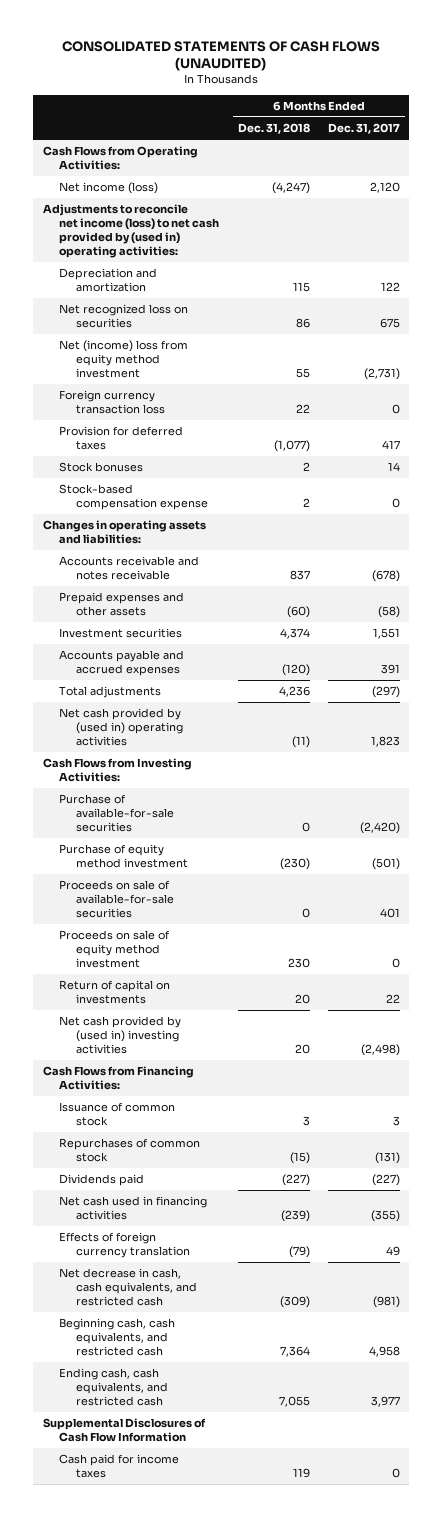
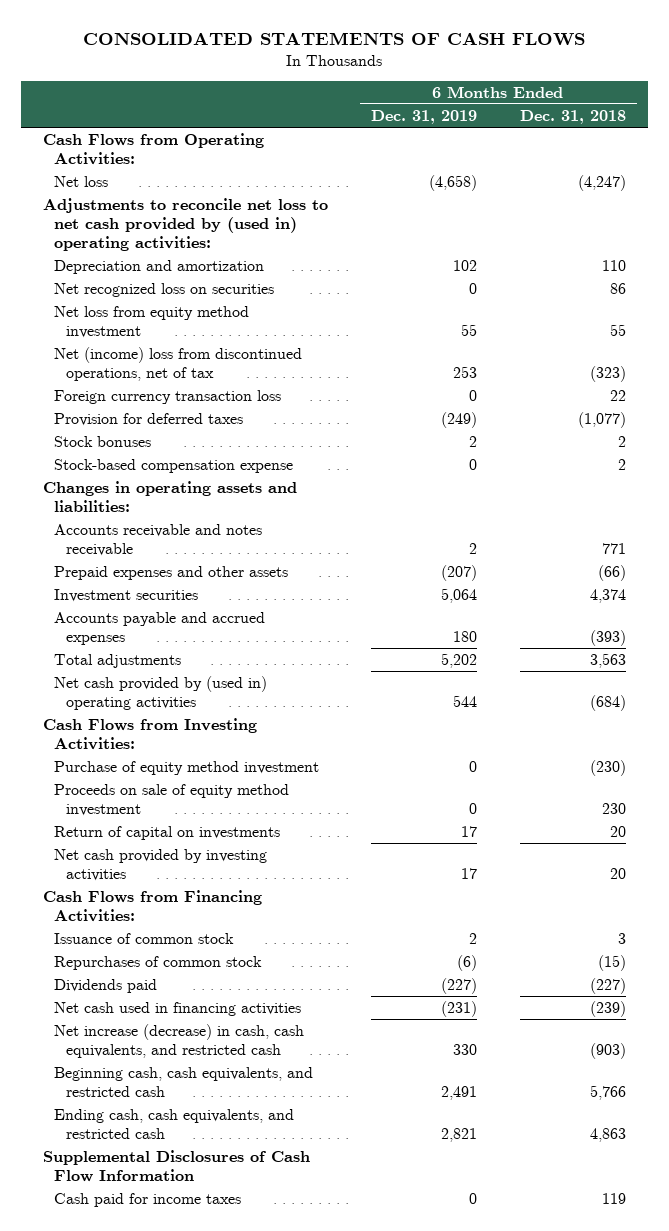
- CONSOLIDATED STATEMENTS OF CASH FLOWS (UNAUDITED)
+ CONSOLIDATED STATEMENTS OF CASH FLOWS
- | 6 Months Ended Dec. 31, 2018 | 6 Months Ended Dec. 31, 2017
+ | 6 Months Ended Dec. 31, 2019 | 6 Months Ended Dec. 31, 2018
- Net income (loss) | (4,247) | 2,120
- Adjustments to reconcile net income (loss) to net cash provided by (used in) operating activities:
- Depreciation and amortization | 115 | 122
+ Net loss | (4,658) | (4,247)
+ Adjustments to reconcile net loss to net cash provided by (used in) operating activities:
+ Depreciation and amortization | 102 | 110
- Net (income) loss from equity method investment | 55 | (2,731)
+ Net loss from equity method investment | 55 | 55
+ Net (income) loss from discontinued operations, net of tax | 253 | (323)
- Accounts receivable and notes receivable | 837 | (678)
- Prepaid expenses and other assets | (60) | (58)
+ Accounts receivable and notes receivable | 2 | 771
+ Prepaid expenses and other assets | (207) | (66)
- Accounts payable and accrued expenses | (120) | 391
- Total adjustments | 4,236 | (297)
- Net cash provided by (used in) operating activities | (11) | 1,823
+ Accounts payable and accrued expenses | 180 | (393)
+ Total adjustments | 5,202 | 3,563
+ Net cash provided by (used in) operating activities | 544 | (684)
- Purchase of available-for-sale securities | 0 | (2,420)
- Proceeds on sale of available-for-sale securities | 0 | 401
- Net cash provided by (used in) investing activities | 20 | (2,498)
+ Net cash provided by investing activities | 17 | 20
- Effects of foreign currency translation | (79) | 49
- Net decrease in cash, cash equivalents, and restricted cash | (309) | (981)
- Beginning cash, cash equivalents, and restricted cash | 7,364 | 4,958
- Ending cash, cash equivalents, and restricted cash | 7,055 | 3,977
+ Net increase (decrease) in cash, cash equivalents, and restricted cash | 330 | (903)
+ Beginning cash, cash equivalents, and restricted cash | 2,491 | 5,766
+ Ending cash, cash equivalents, and restricted cash | 2,821 | 4,863

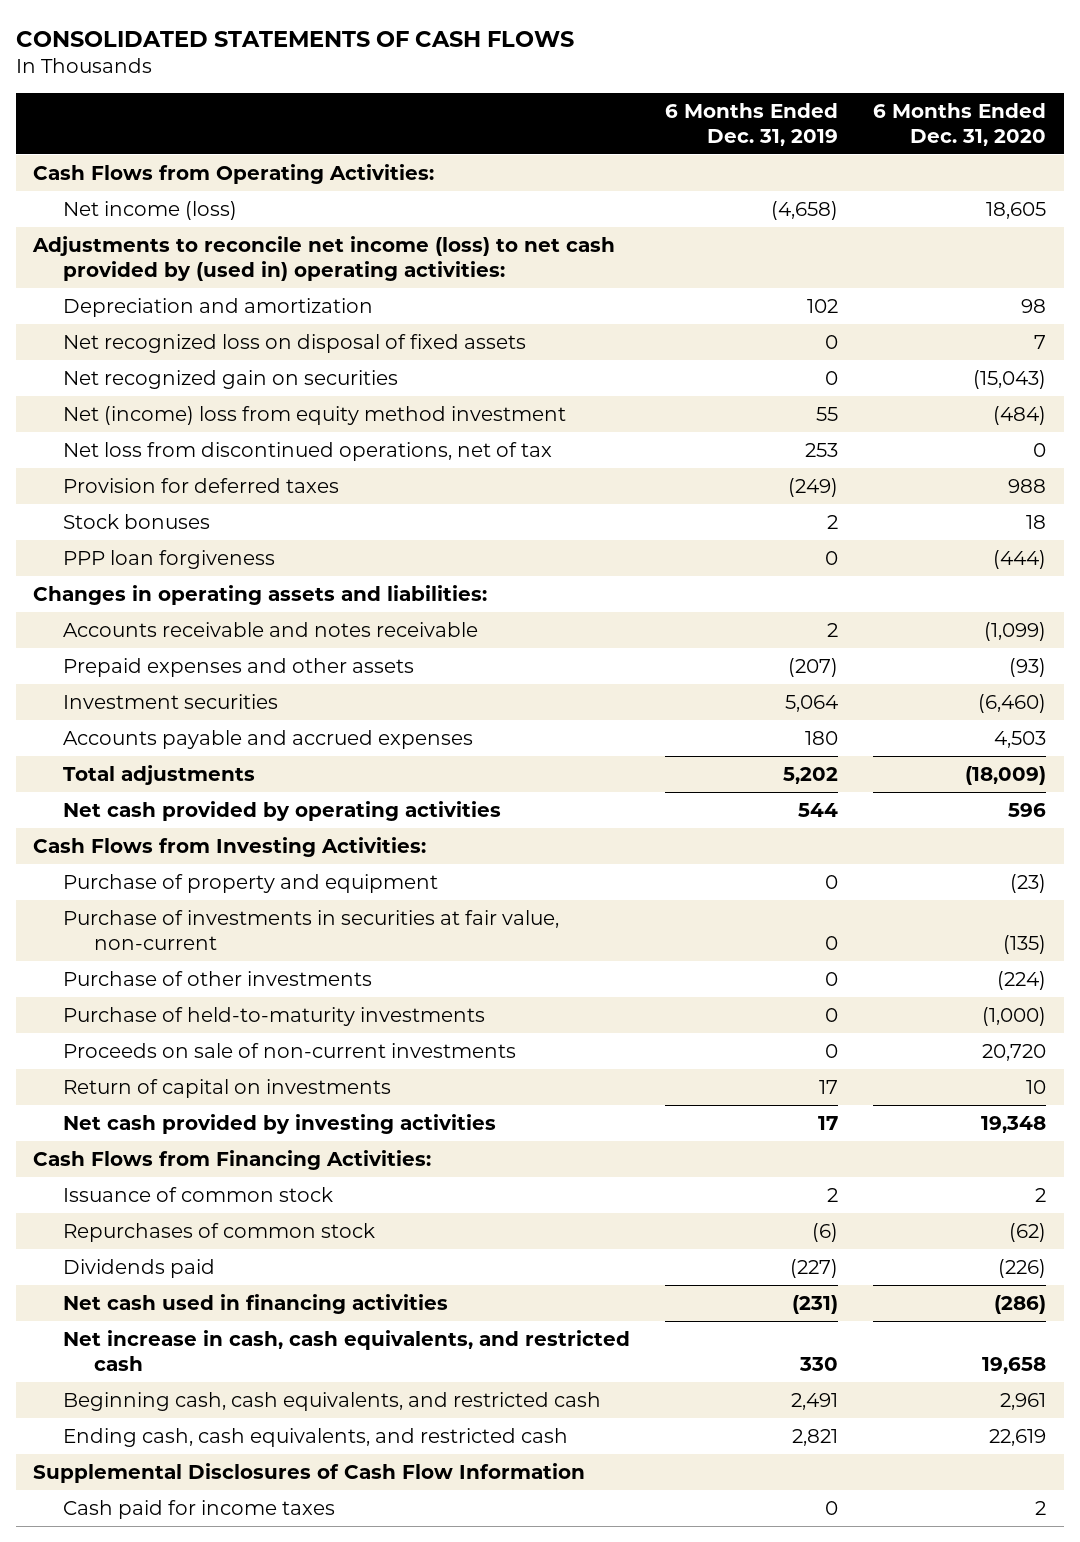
- | 6 Months Ended Dec. 31, 2019 | 6 Months Ended Dec. 31, 2018
+ | 6 Months Ended Dec. 31, 2019 | 6 Months Ended Dec. 31, 2020
- Net loss | (4,658) | (4,247)
- Adjustments to reconcile net loss to net cash provided by (used in) operating activities:
+ Net income (loss) | (4,658) | 18,605
+ Adjustments to reconcile net income (loss) to net cash provided by (used in) operating activities:
- Net recognized loss on securities | 0 | 86
- Net loss from equity method investment | 55 | 55
- Net (income) loss from discontinued operations, net of tax | 253 | (323)
- Foreign currency transaction loss | 0 | 22
+ Net recognized loss on disposal of fixed assets | 0 | 7
+ Net recognized gain on securities | 0 | (15,043)
+ Net (income) loss from equity method investment | 55 | (484)
+ Net loss from discontinued operations, net of tax | 253 | 0
- Stock-based compensation expense | 0 | 2
+ PPP loan forgiveness | 0 | (444)
- Net cash provided by (used in) operating activities | 544 | (684)
+ Net cash provided by operating activities | 544 | 596
- Purchase of equity method investment | 0 | (230)
- Proceeds on sale of equity method investment | 0 | 230
+ Purchase of property and equipment | 0 | (23)
+ Purchase of investments in securities at fair value, non-current | 0 | (135)
+ Purchase of other investments | 0 | (224)
+ Purchase of held-to-maturity investments | 0 | (1,000)
+ Proceeds on sale of non-current investments | 0 | 20,720
- Net increase (decrease) in cash, cash equivalents, and restricted cash | 330 | (903)
+ Net increase in cash, cash equivalents, and restricted cash | 330 | 19,658

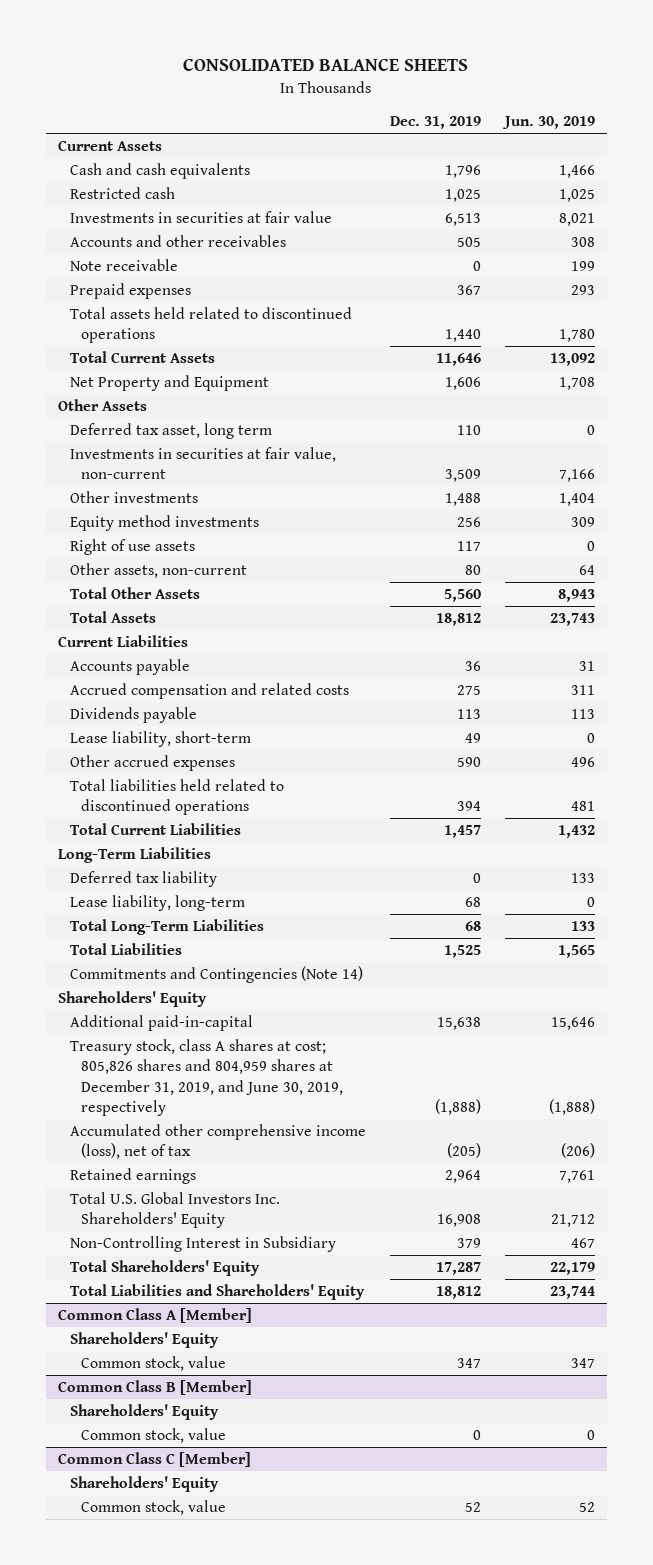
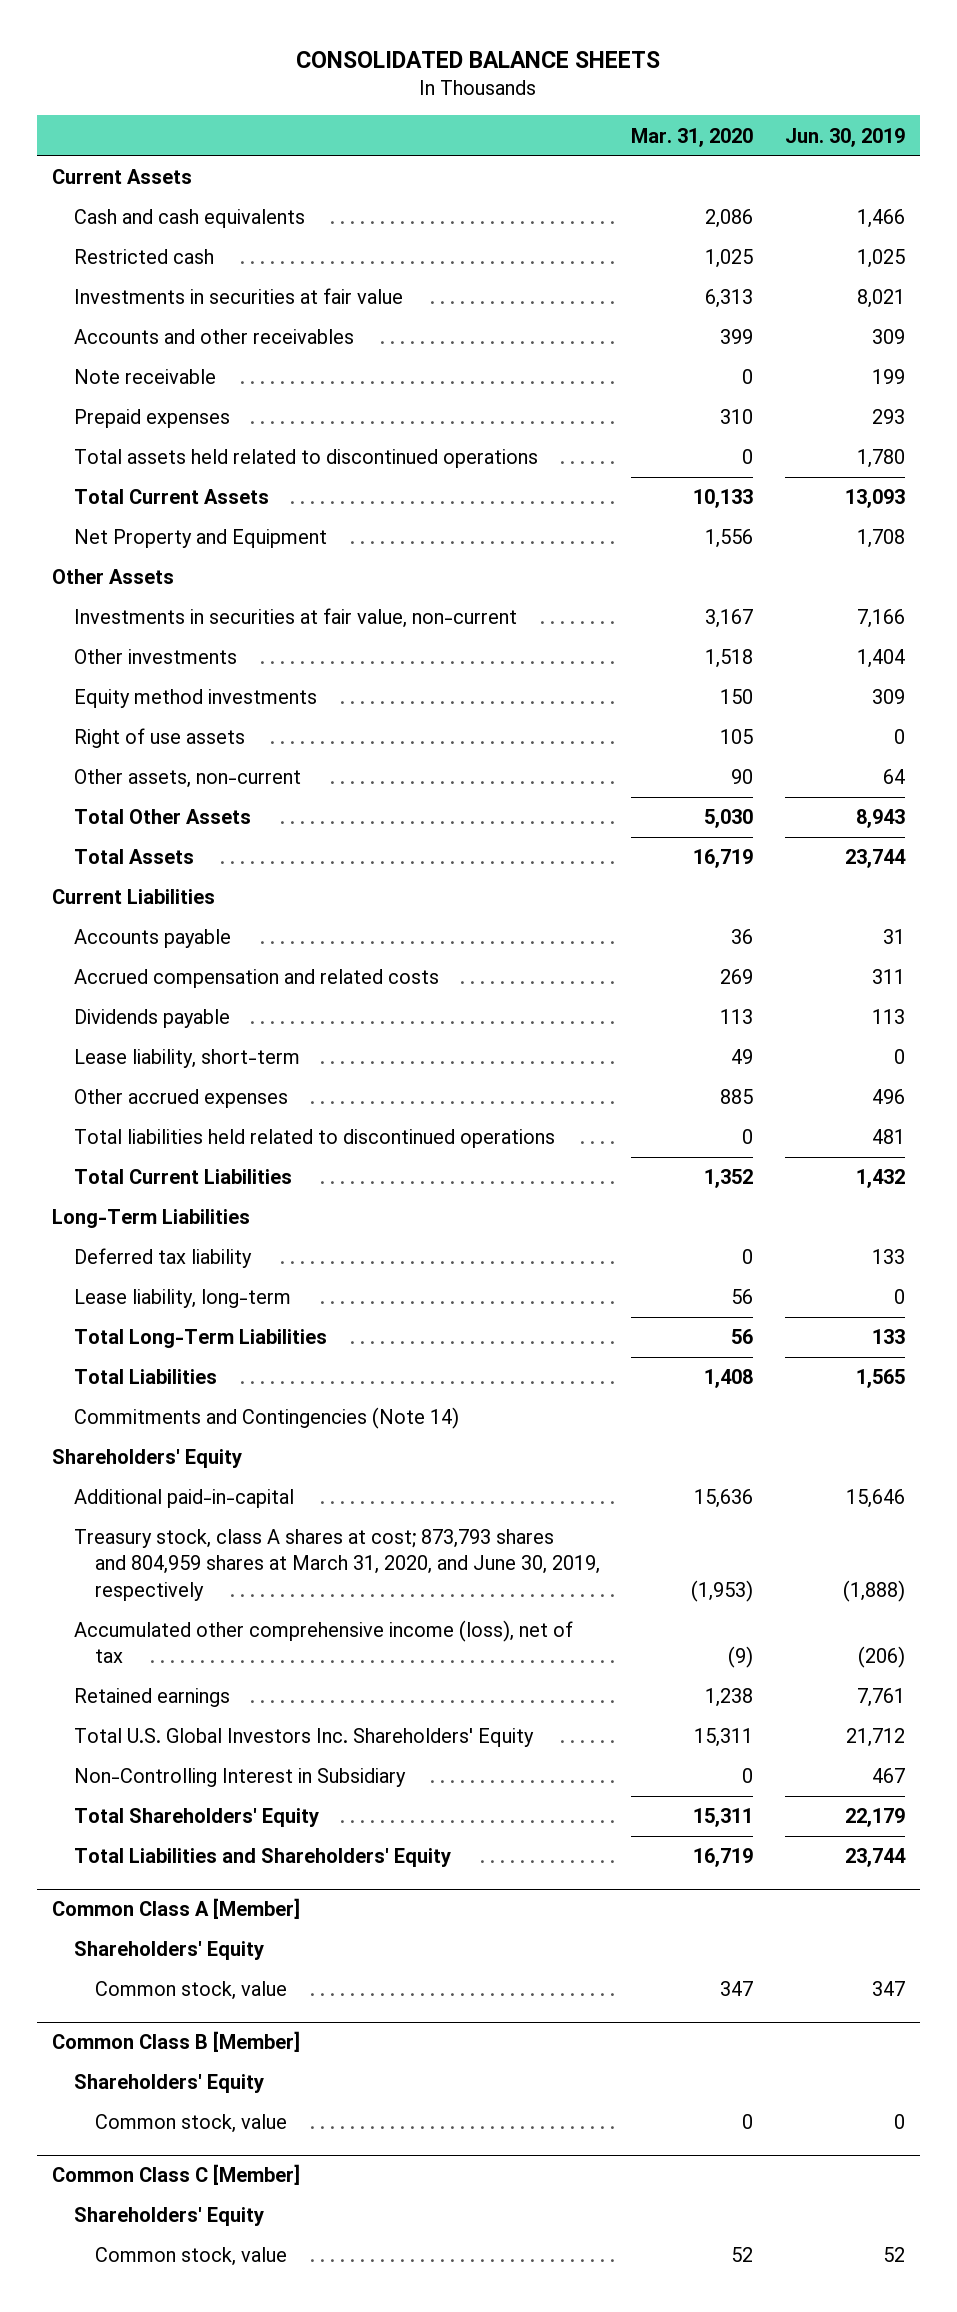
- | Dec. 31, 2019 | Jun. 30, 2019
+ | Mar. 31, 2020 | Jun. 30, 2019
- Accounts and other receivables | 505 | 308
+ Accounts and other receivables | 399 | 309
- Total Current Assets | 11,646 | 13,092
+ Total Current Assets | 10,133 | 13,093
- Deferred tax asset, long term | 110 | 0
- Total Assets | 18,812 | 23,743
+ Total Assets | 16,719 | 23,744
- Treasury stock, class A shares at cost; 805,826 shares and 804,959 shares at December 31, 2019, and June 30, 2019, respectively | (1,888) | (1,888)
+ Treasury stock, class A shares at cost; 873,793 shares and 804,959 shares at March 31, 2020, and June 30, 2019, respectively | (1,953) | (1,888)

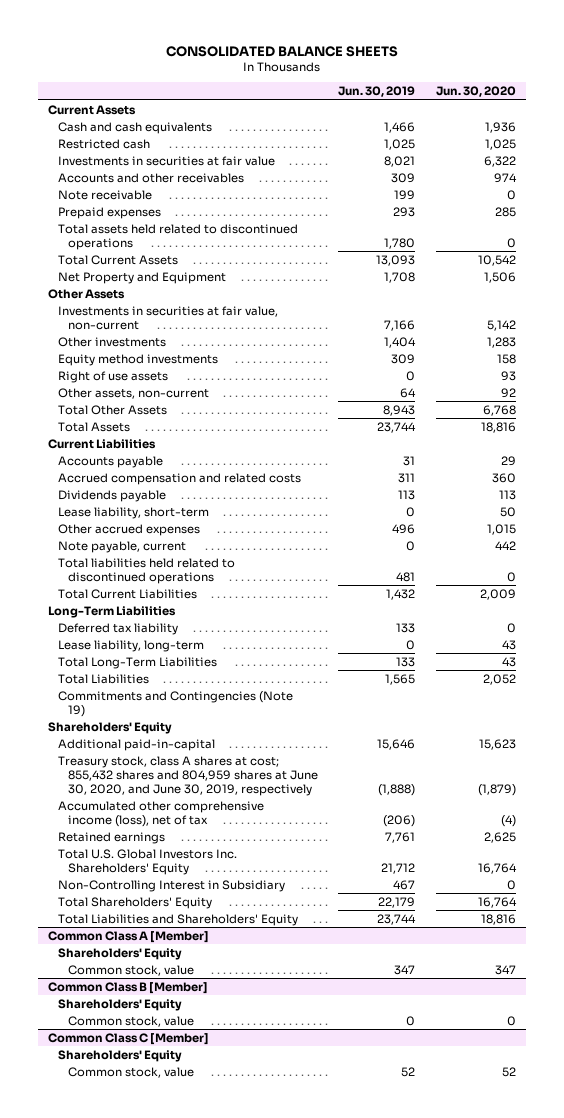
- | Mar. 31, 2020 | Jun. 30, 2019
+ | Jun. 30, 2019 | Jun. 30, 2020
+ Note payable, current | 0 | 442
- Commitments and Contingencies (Note 14)
+ Commitments and Contingencies (Note 19)
- Treasury stock, class A shares at cost; 873,793 shares and 804,959 shares at March 31, 2020, and June 30, 2019, respectively | (1,953) | (1,888)
+ Treasury stock, class A shares at cost; 855,432 shares and 804,959 shares at June 30, 2020, and June 30, 2019, respectively | (1,888) | (1,879)

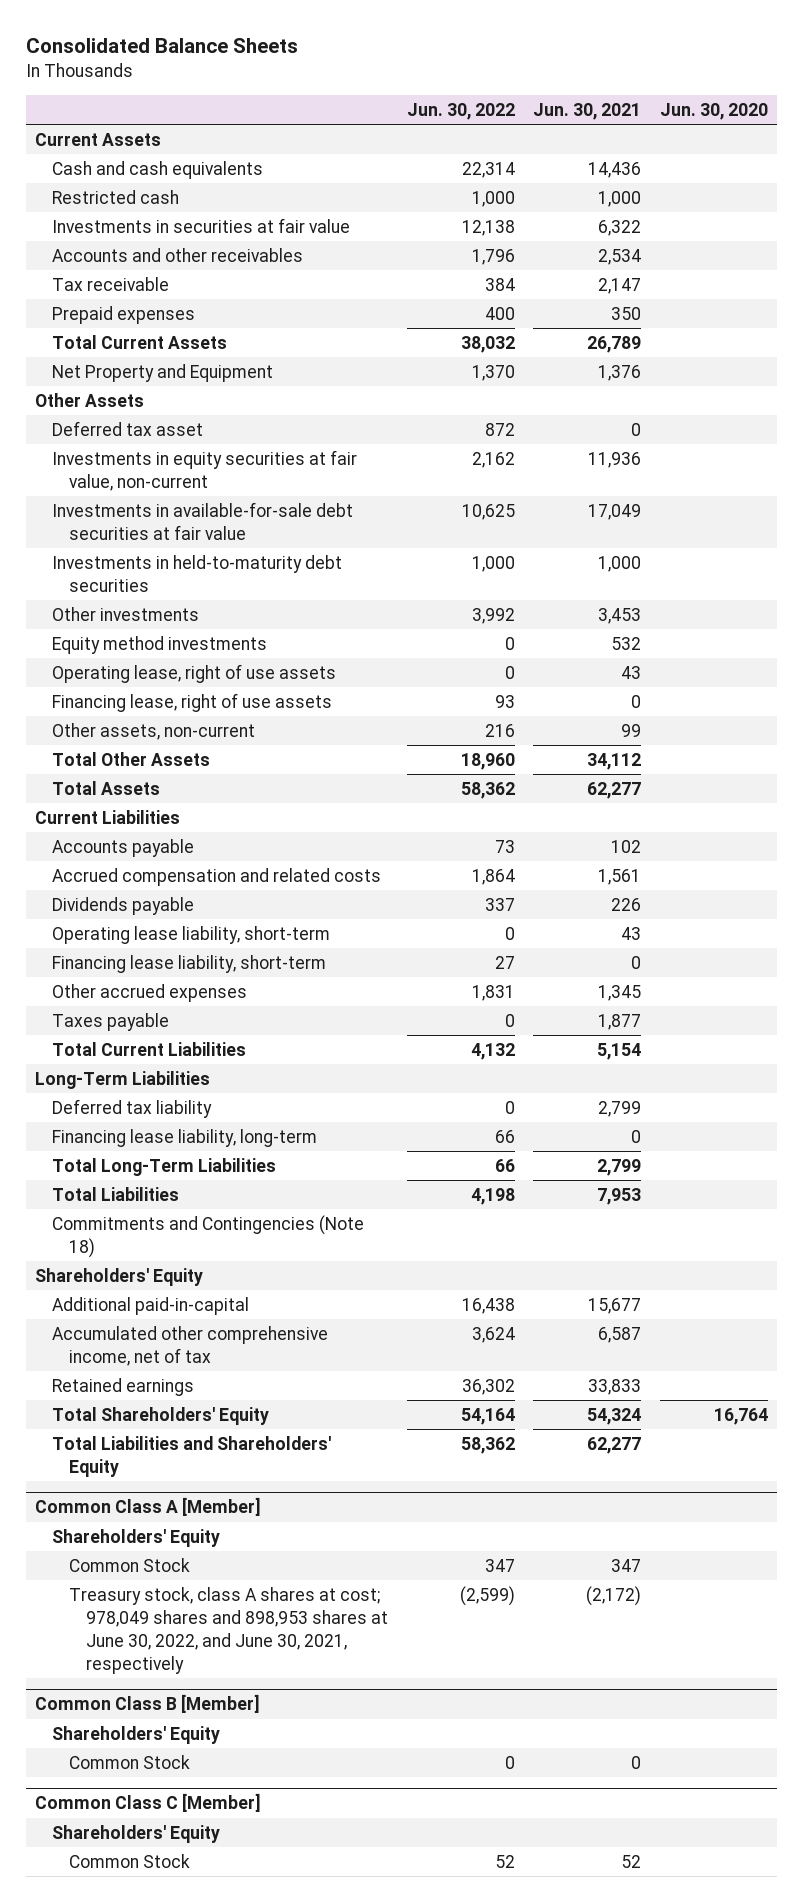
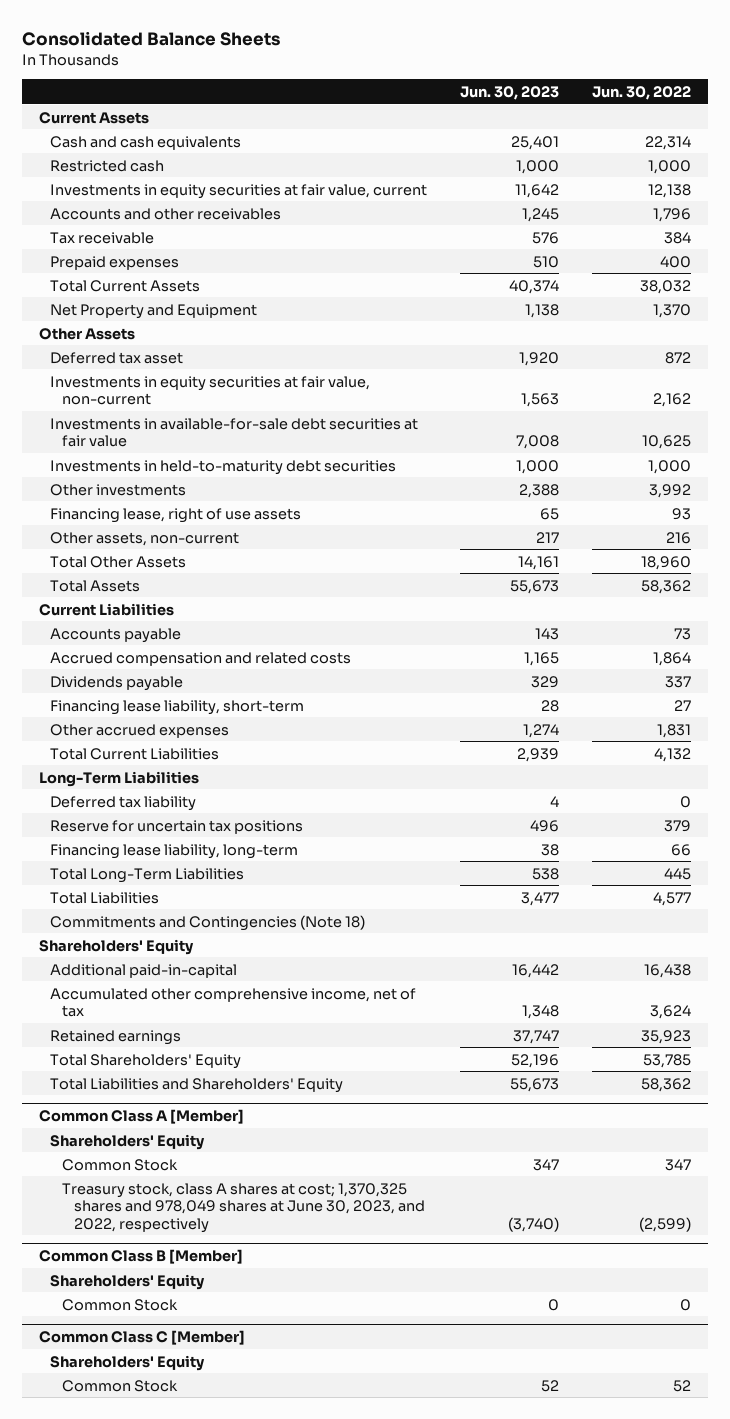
- | Jun. 30, 2022 | Jun. 30, 2021 | Jun. 30, 2020
+ | Jun. 30, 2023 | Jun. 30, 2022
- Investments in securities at fair value | 12,138 | 6,322 |
+ Investments in equity securities at fair value, current | 11,642 | 12,138
- Equity method investments | 0 | 532 |
- Operating lease, right of use assets | 0 | 43 |
- Operating lease liability, short-term | 0 | 43 |
- Taxes payable | 0 | 1,877 |
+ Reserve for uncertain tax positions | 496 | 379
- Total Long-Term Liabilities | 66 | 2,799 |
- Total Liabilities | 4,198 | 7,953 |
+ Total Long-Term Liabilities | 538 | 445
+ Total Liabilities | 3,477 | 4,577
- Retained earnings | 36,302 | 33,833 |
- Total Shareholders' Equity | 54,164 | 54,324 | 16,764
+ Retained earnings | 37,747 | 35,923
+ Total Shareholders' Equity | 52,196 | 53,785
@ Common Class A [Member]
- Treasury stock, class A shares at cost; 978,049 shares and 898,953 shares at June 30, 2022, and June 30, 2021, respectively | (2,599) | (2,172) |
+ Treasury stock, class A shares at cost; 1,370,325 shares and 978,049 shares at June 30, 2023, and 2022, respectively | (3,740) | (2,599)

